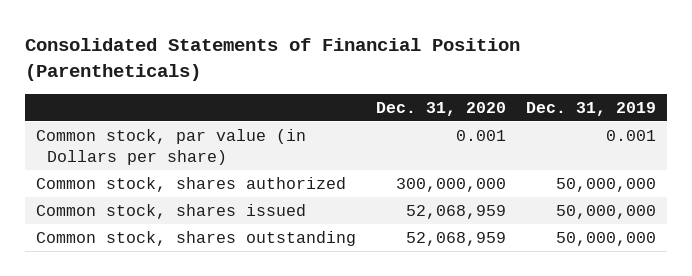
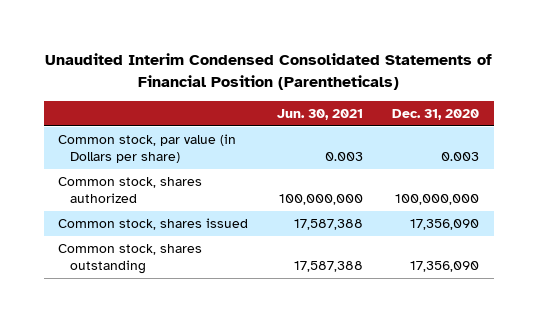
- Consolidated Statements of Financial Position (Parentheticals)
+ Unaudited Interim Condensed Consolidated Statements of Financial Position (Parentheticals)
- | Dec. 31, 2020 | Dec. 31, 2019
+ | Jun. 30, 2021 | Dec. 31, 2020
- Common stock, par value (in Dollars per share) | 0.001 | 0.001
- Common stock, shares authorized | 300,000,000 | 50,000,000
- Common stock, shares issued | 52,068,959 | 50,000,000
- Common stock, shares outstanding | 52,068,959 | 50,000,000
+ Common stock, par value (in Dollars per share) | 0.003 | 0.003
+ Common stock, shares authorized | 100,000,000 | 100,000,000
+ Common stock, shares issued | 17,587,388 | 17,356,090
+ Common stock, shares outstanding | 17,587,388 | 17,356,090

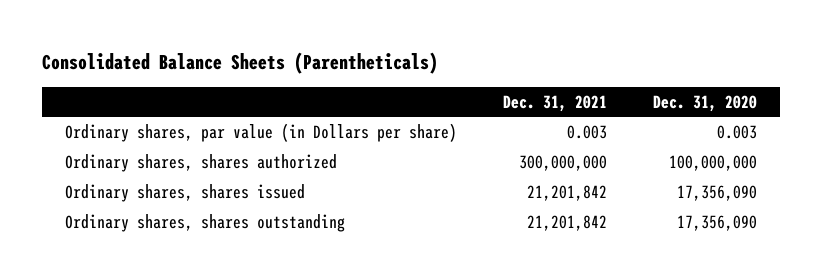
- Unaudited Interim Condensed Consolidated Statements of Financial Position (Parentheticals)
+ Consolidated Balance Sheets (Parentheticals)
- | Jun. 30, 2021 | Dec. 31, 2020
+ | Dec. 31, 2021 | Dec. 31, 2020
- Common stock, par value (in Dollars per share) | 0.003 | 0.003
- Common stock, shares authorized | 100,000,000 | 100,000,000
- Common stock, shares issued | 17,587,388 | 17,356,090
- Common stock, shares outstanding | 17,587,388 | 17,356,090
+ Ordinary shares, par value (in Dollars per share) | 0.003 | 0.003
+ Ordinary shares, shares authorized | 300,000,000 | 100,000,000
+ Ordinary shares, shares issued | 21,201,842 | 17,356,090
+ Ordinary shares, shares outstanding | 21,201,842 | 17,356,090

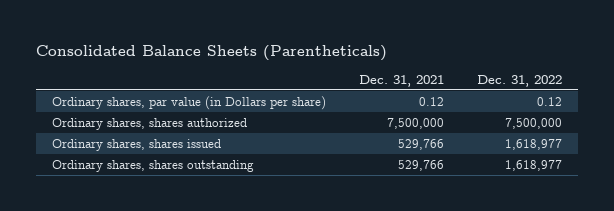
- | Dec. 31, 2021 | Dec. 31, 2020
+ | Dec. 31, 2021 | Dec. 31, 2022
- Ordinary shares, par value (in Dollars per share) | 0.003 | 0.003
- Ordinary shares, shares authorized | 300,000,000 | 100,000,000
- Ordinary shares, shares issued | 21,201,842 | 17,356,090
- Ordinary shares, shares outstanding | 21,201,842 | 17,356,090
+ Ordinary shares, par value (in Dollars per share) | 0.12 | 0.12
+ Ordinary shares, shares authorized | 7,500,000 | 7,500,000
+ Ordinary shares, shares issued | 529,766 | 1,618,977
+ Ordinary shares, shares outstanding | 529,766 | 1,618,977

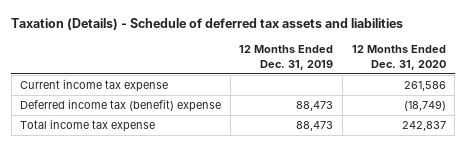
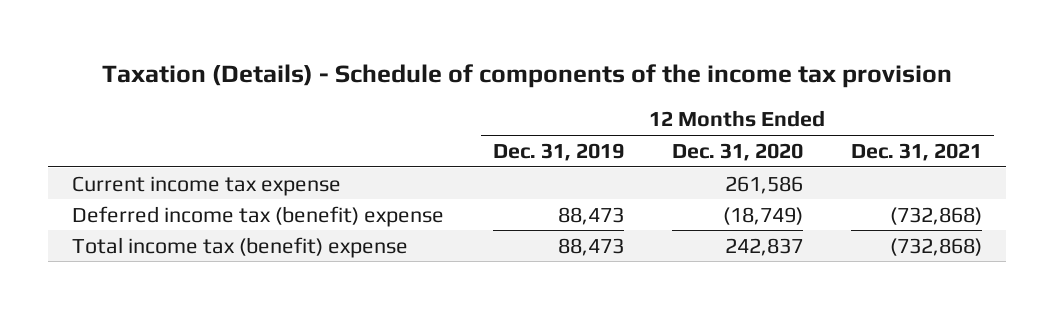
- Taxation (Details) - Schedule of deferred tax assets and liabilities
+ Taxation (Details) - Schedule of components of the income tax provision
- | 12 Months Ended Dec. 31, 2019 | 12 Months Ended Dec. 31, 2020
+ | 12 Months Ended Dec. 31, 2019 | 12 Months Ended Dec. 31, 2020 | 12 Months Ended Dec. 31, 2021
- Total income tax expense | 88,473 | 242,837
+ Total income tax (benefit) expense | 88,473 | 242,837 | (732,868)

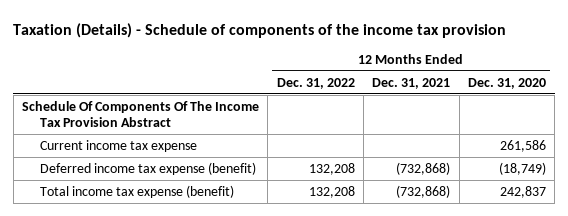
- | 12 Months Ended Dec. 31, 2019 | 12 Months Ended Dec. 31, 2020 | 12 Months Ended Dec. 31, 2021
+ | 12 Months Ended Dec. 31, 2022 | 12 Months Ended Dec. 31, 2021 | 12 Months Ended Dec. 31, 2020
+ Schedule Of Components Of The Income Tax Provision Abstract
- Deferred income tax (benefit) expense | 88,473 | (18,749) | (732,868)
- Total income tax (benefit) expense | 88,473 | 242,837 | (732,868)
+ Deferred income tax expense (benefit) | 132,208 | (732,868) | (18,749)
+ Total income tax expense (benefit) | 132,208 | (732,868) | 242,837

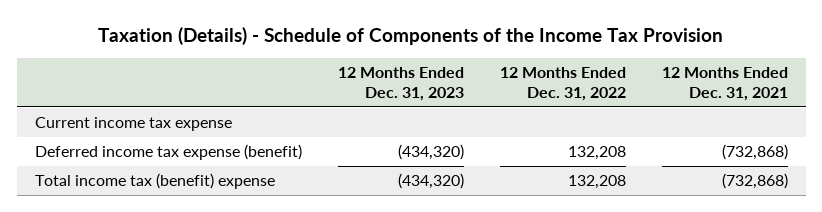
- Taxation (Details) - Schedule of components of the income tax provision
+ Taxation (Details) - Schedule of Components of the Income Tax Provision
- | 12 Months Ended Dec. 31, 2022 | 12 Months Ended Dec. 31, 2021 | 12 Months Ended Dec. 31, 2020
+ | 12 Months Ended Dec. 31, 2023 | 12 Months Ended Dec. 31, 2022 | 12 Months Ended Dec. 31, 2021
- Schedule Of Components Of The Income Tax Provision Abstract
- Total income tax expense (benefit) | 132,208 | (732,868) | 242,837
+ Total income tax (benefit) expense | (434,320) | 132,208 | (732,868)

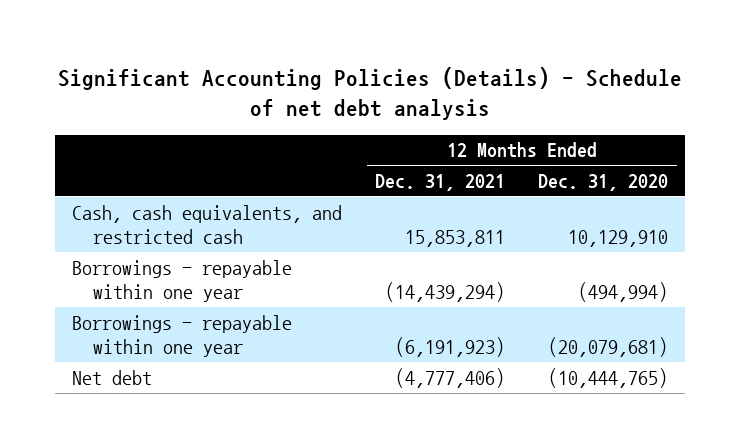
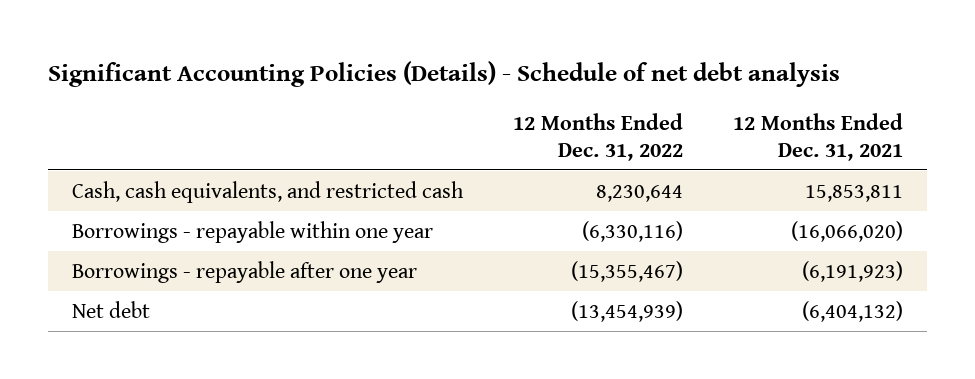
- | 12 Months Ended Dec. 31, 2021 | 12 Months Ended Dec. 31, 2020
+ | 12 Months Ended Dec. 31, 2022 | 12 Months Ended Dec. 31, 2021
- Borrowings - repayable within one year | (14,439,294) | (494,994)
- Borrowings - repayable within one year | (6,191,923) | (20,079,681)
- Net debt | (4,777,406) | (10,444,765)
+ Borrowings - repayable within one year | (6,330,116) | (16,066,020)
+ Borrowings - repayable after one year | (15,355,467) | (6,191,923)
+ Net debt | (13,454,939) | (6,404,132)

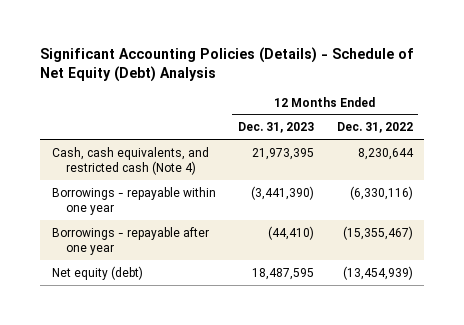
- Significant Accounting Policies (Details) - Schedule of net debt analysis
+ Significant Accounting Policies (Details) - Schedule of Net Equity (Debt) Analysis
- | 12 Months Ended Dec. 31, 2022 | 12 Months Ended Dec. 31, 2021
+ | 12 Months Ended Dec. 31, 2023 | 12 Months Ended Dec. 31, 2022
- Cash, cash equivalents, and restricted cash | 8,230,644 | 15,853,811
+ Cash, cash equivalents, and restricted cash (Note 4) | 21,973,395 | 8,230,644
- Net debt | (13,454,939) | (6,404,132)
+ Net equity (debt) | 18,487,595 | (13,454,939)

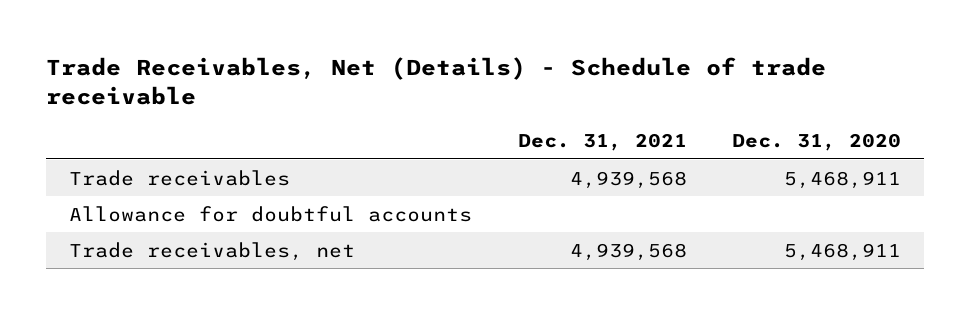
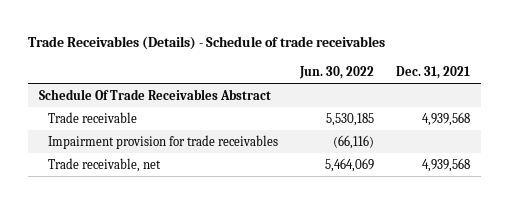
- Trade Receivables, Net (Details) - Schedule of trade receivable
+ Trade Receivables (Details) - Schedule of trade receivables
- | Dec. 31, 2021 | Dec. 31, 2020
+ | Jun. 30, 2022 | Dec. 31, 2021
- Trade receivables | 4,939,568 | 5,468,911
- Allowance for doubtful accounts
- Trade receivables, net | 4,939,568 | 5,468,911
+ Schedule Of Trade Receivables Abstract
+ Trade receivable | 5,530,185 | 4,939,568
+ Impairment provision for trade receivables | (66,116) |
+ Trade receivable, net | 5,464,069 | 4,939,568

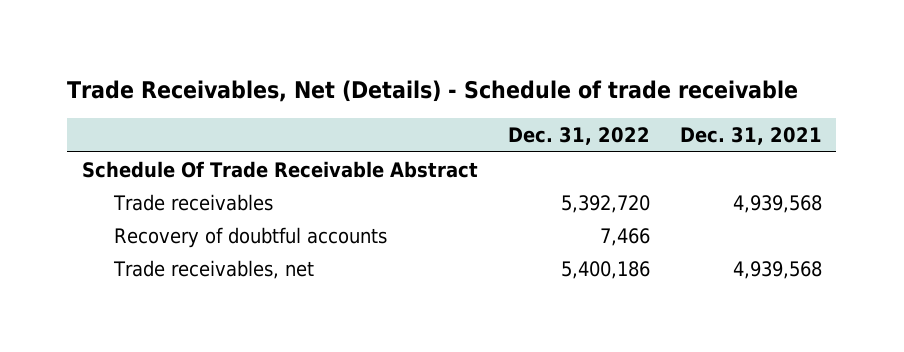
- Trade Receivables (Details) - Schedule of trade receivables
+ Trade Receivables, Net (Details) - Schedule of trade receivable
- | Jun. 30, 2022 | Dec. 31, 2021
+ | Dec. 31, 2022 | Dec. 31, 2021
- Schedule Of Trade Receivables Abstract
- Trade receivable | 5,530,185 | 4,939,568
- Impairment provision for trade receivables | (66,116) |
- Trade receivable, net | 5,464,069 | 4,939,568
+ Schedule Of Trade Receivable Abstract
+ Trade receivables | 5,392,720 | 4,939,568
+ Recovery of doubtful accounts | 7,466 |
+ Trade receivables, net | 5,400,186 | 4,939,568

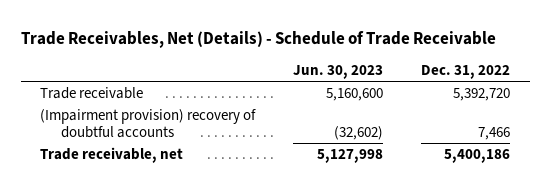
- Trade Receivables, Net (Details) - Schedule of trade receivable
+ Trade Receivables, Net (Details) - Schedule of Trade Receivable
- | Dec. 31, 2022 | Dec. 31, 2021
+ | Jun. 30, 2023 | Dec. 31, 2022
- Schedule Of Trade Receivable Abstract
- Trade receivables | 5,392,720 | 4,939,568
- Recovery of doubtful accounts | 7,466 |
- Trade receivables, net | 5,400,186 | 4,939,568
+ Trade receivable | 5,160,600 | 5,392,720
+ (Impairment provision) recovery of doubtful accounts | (32,602) | 7,466
+ Trade receivable, net | 5,127,998 | 5,400,186

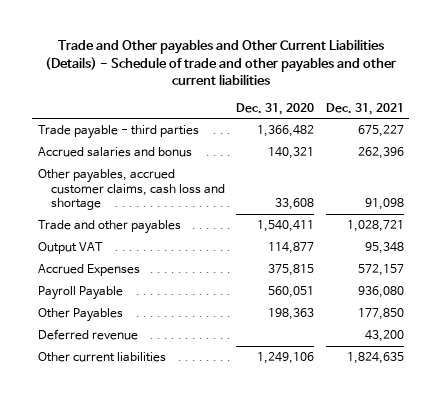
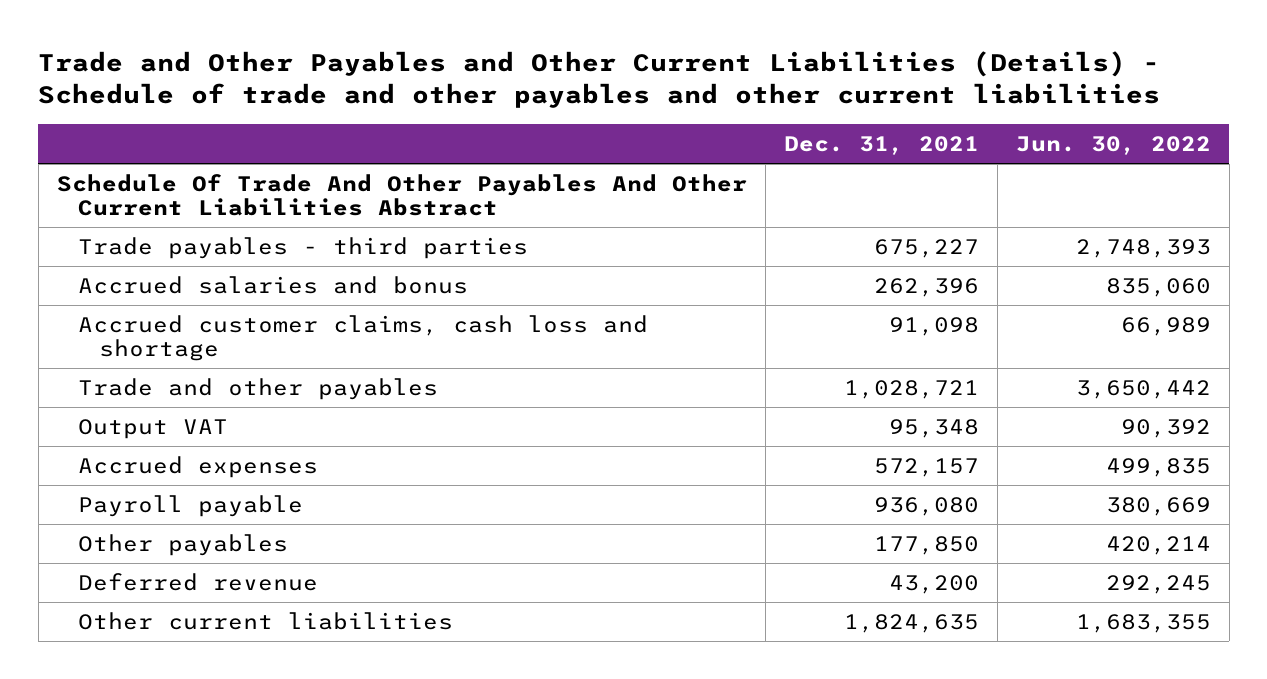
- Trade and Other payables and Other Current Liabilities (Details) - Schedule of trade and other payables and other current liabilities
+ Trade and Other Payables and Other Current Liabilities (Details) - Schedule of trade and other payables and other current liabilities
- | Dec. 31, 2020 | Dec. 31, 2021
+ | Dec. 31, 2021 | Jun. 30, 2022
- Trade payable - third parties | 1,366,482 | 675,227
+ Schedule Of Trade And Other Payables And Other Current Liabilities Abstract
+ Trade payables - third parties | 675,227 | 2,748,393
- Other payables, accrued customer claims, cash loss and shortage | 33,608 | 91,098
+ Accrued customer claims, cash loss and shortage | 91,098 | 66,989
- Accrued Expenses | 375,815 | 572,157
- Payroll Payable | 560,051 | 936,080
- Other Payables | 198,363 | 177,850
+ Accrued expenses | 572,157 | 499,835
+ Payroll payable | 936,080 | 380,669
+ Other payables | 177,850 | 420,214

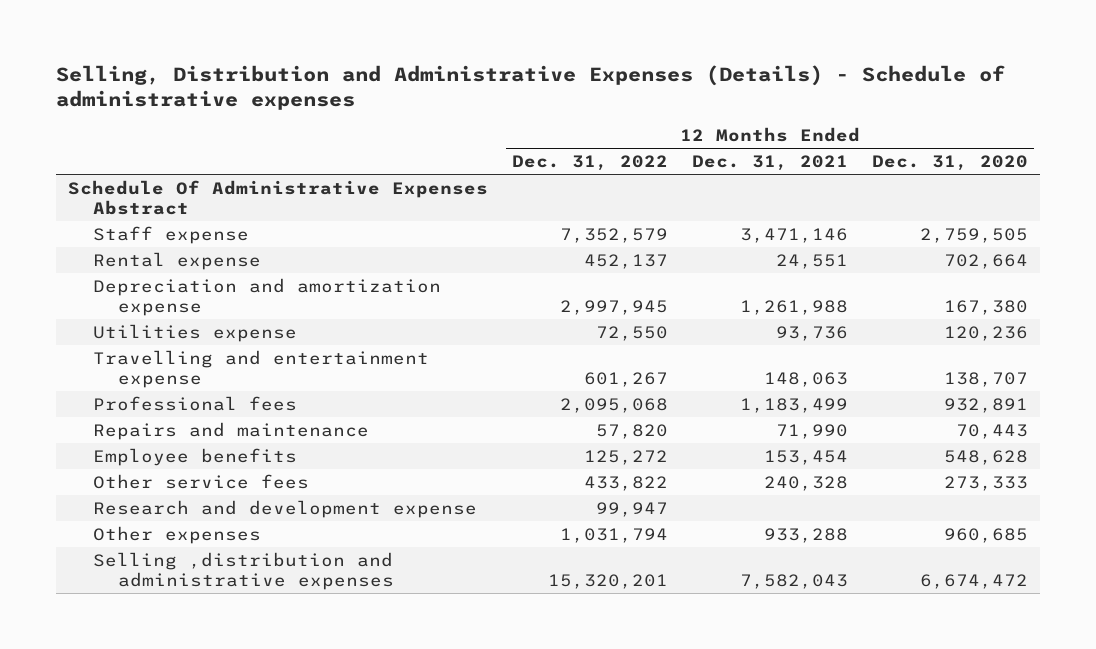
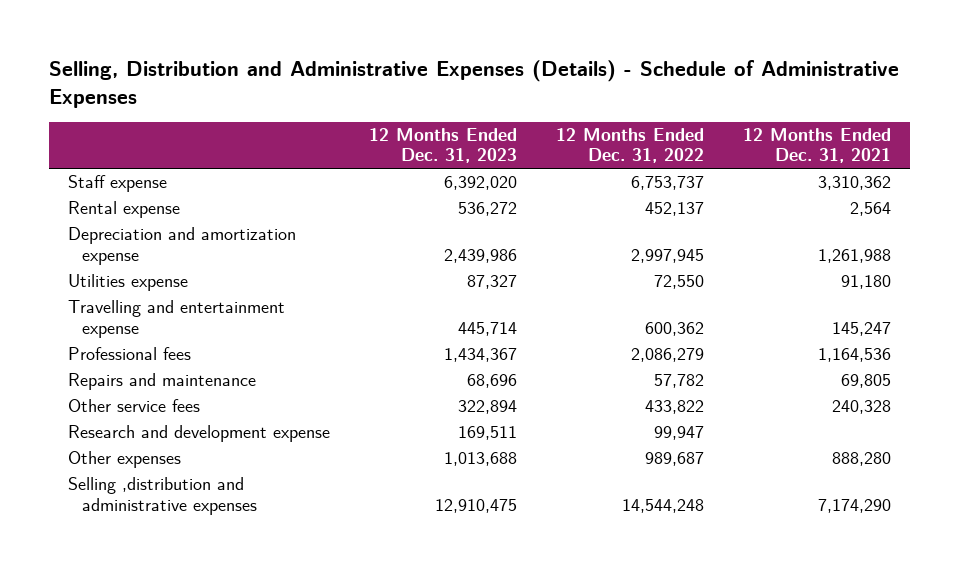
- Selling, Distribution and Administrative Expenses (Details) - Schedule of administrative expenses
+ Selling, Distribution and Administrative Expenses (Details) - Schedule of Administrative Expenses
- | 12 Months Ended Dec. 31, 2022 | 12 Months Ended Dec. 31, 2021 | 12 Months Ended Dec. 31, 2020
+ | 12 Months Ended Dec. 31, 2023 | 12 Months Ended Dec. 31, 2022 | 12 Months Ended Dec. 31, 2021
- Schedule Of Administrative Expenses Abstract
- Staff expense | 7,352,579 | 3,471,146 | 2,759,505
- Rental expense | 452,137 | 24,551 | 702,664
+ Staff expense | 6,392,020 | 6,753,737 | 3,310,362
+ Rental expense | 536,272 | 452,137 | 2,564
- Utilities expense | 72,550 | 93,736 | 120,236
- Travelling and entertainment expense | 601,267 | 148,063 | 138,707
- Professional fees | 2,095,068 | 1,183,499 | 932,891
- Repairs and maintenance | 57,820 | 71,990 | 70,443
- Employee benefits | 125,272 | 153,454 | 548,628
+ Utilities expense | 87,327 | 72,550 | 91,180
+ Travelling and entertainment expense | 445,714 | 600,362 | 145,247
+ Professional fees | 1,434,367 | 2,086,279 | 1,164,536
+ Repairs and maintenance | 68,696 | 57,782 | 69,805
- Other expenses | 1,031,794 | 933,288 | 960,685
- Selling ,distribution and administrative expenses | 15,320,201 | 7,582,043 | 6,674,472
+ Other expenses | 1,013,688 | 989,687 | 888,280
+ Selling ,distribution and administrative expenses | 12,910,475 | 14,544,248 | 7,174,290

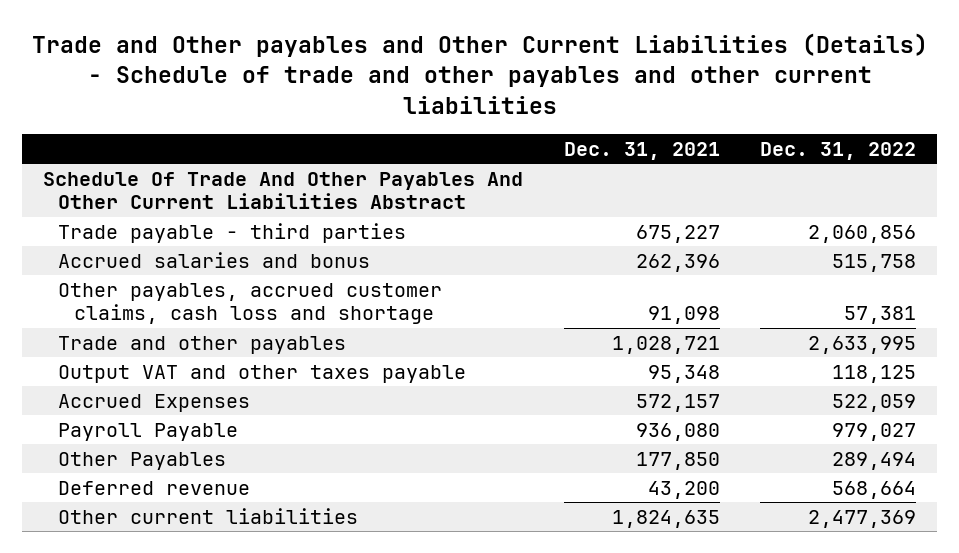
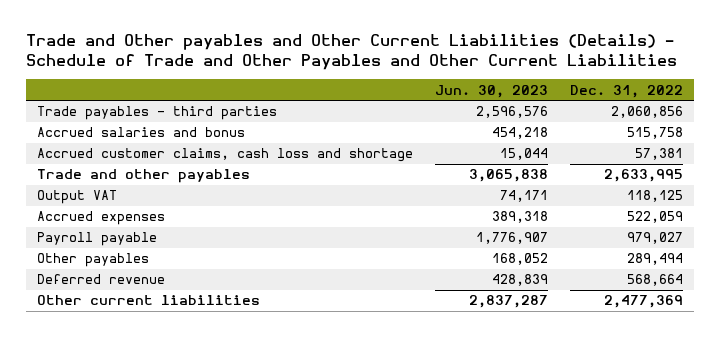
- Trade and Other payables and Other Current Liabilities (Details) - Schedule of trade and other payables and other current liabilities
+ Trade and Other payables and Other Current Liabilities (Details) - Schedule of Trade and Other Payables and Other Current Liabilities
- | Dec. 31, 2021 | Dec. 31, 2022
+ | Jun. 30, 2023 | Dec. 31, 2022
- Schedule Of Trade And Other Payables And Other Current Liabilities Abstract
- Trade payable - third parties | 675,227 | 2,060,856
+ Trade payables - third parties | 2,596,576 | 2,060,856
- Other payables, accrued customer claims, cash loss and shortage | 91,098 | 57,381
+ Accrued customer claims, cash loss and shortage | 15,044 | 57,381
- Output VAT and other taxes payable | 95,348 | 118,125
- Accrued Expenses | 572,157 | 522,059
- Payroll Payable | 936,080 | 979,027
- Other Payables | 177,850 | 289,494
+ Output VAT | 74,171 | 118,125
+ Accrued expenses | 389,318 | 522,059
+ Payroll payable | 1,776,907 | 979,027
+ Other payables | 168,052 | 289,494

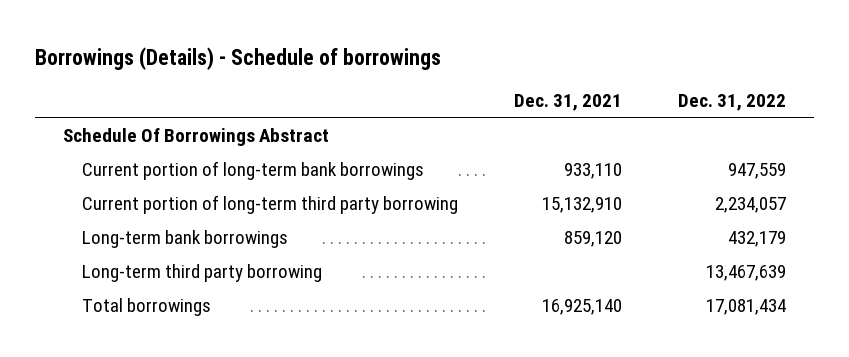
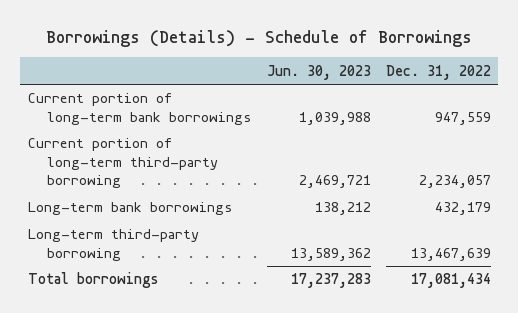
- Borrowings (Details) - Schedule of borrowings
+ Borrowings (Details) - Schedule of Borrowings
- | Dec. 31, 2021 | Dec. 31, 2022
+ | Jun. 30, 2023 | Dec. 31, 2022
- Schedule Of Borrowings Abstract
- Current portion of long-term third party borrowing | 15,132,910 | 2,234,057
+ Current portion of long-term third-party borrowing | 2,469,721 | 2,234,057
- Long-term third party borrowing | | 13,467,639
+ Long-term third-party borrowing | 13,589,362 | 13,467,639

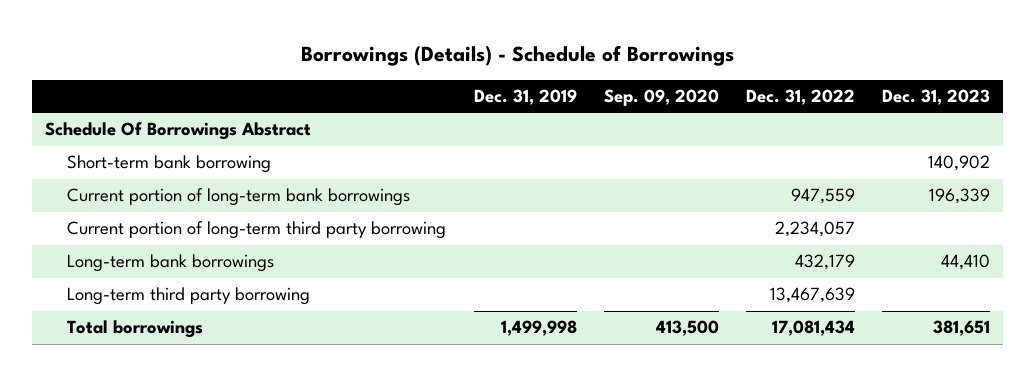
- | Jun. 30, 2023 | Dec. 31, 2022
+ | Dec. 31, 2019 | Sep. 09, 2020 | Dec. 31, 2022 | Dec. 31, 2023
+ Schedule Of Borrowings Abstract
+ Short-term bank borrowing | | | | 140,902
- Current portion of long-term third-party borrowing | 2,469,721 | 2,234,057
+ Current portion of long-term third party borrowing | | | 2,234,057 |
- Long-term third-party borrowing | 13,589,362 | 13,467,639
+ Long-term third party borrowing | | | 13,467,639 |

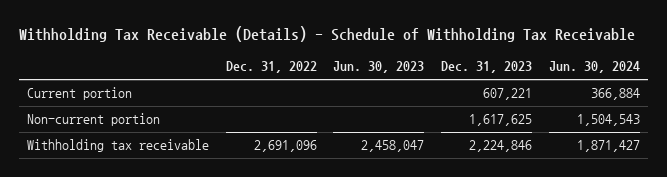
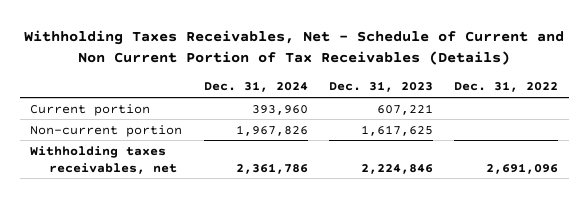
- Withholding Tax Receivable (Details) - Schedule of Withholding Tax Receivable
+ Withholding Taxes Receivables, Net - Schedule of Current and Non Current Portion of Tax Receivables (Details)
- | Dec. 31, 2022 | Jun. 30, 2023 | Dec. 31, 2023 | Jun. 30, 2024
+ | Dec. 31, 2024 | Dec. 31, 2023 | Dec. 31, 2022
- Withholding tax receivable | 2,691,096 | 2,458,047 | 2,224,846 | 1,871,427
+ Withholding taxes receivables, net | 2,361,786 | 2,224,846 | 2,691,096

